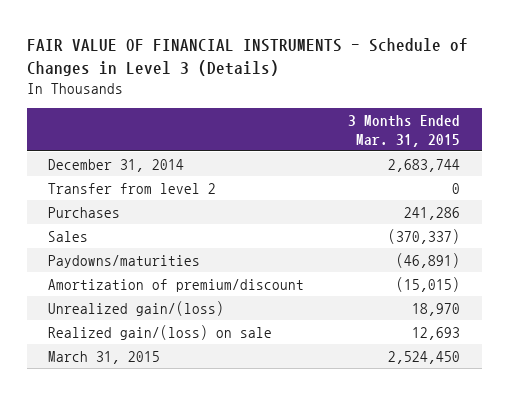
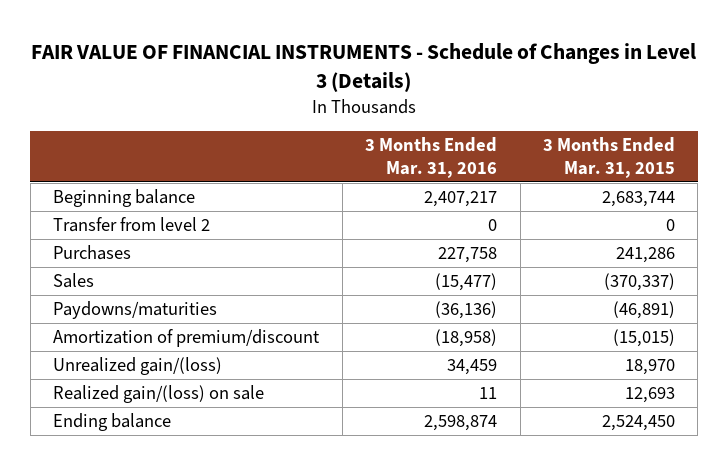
- | 3 Months Ended Mar. 31, 2015
+ | 3 Months Ended Mar. 31, 2016 | 3 Months Ended Mar. 31, 2015
- December 31, 2014 | 2,683,744
+ Beginning balance | 2,407,217 | 2,683,744
- March 31, 2015 | 2,524,450
+ Ending balance | 2,598,874 | 2,524,450

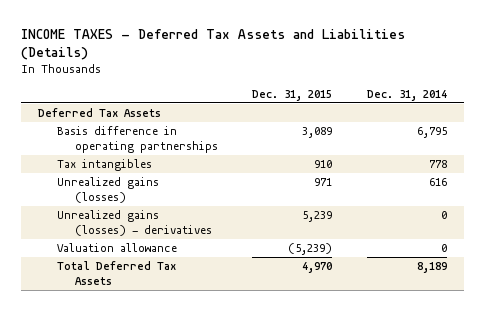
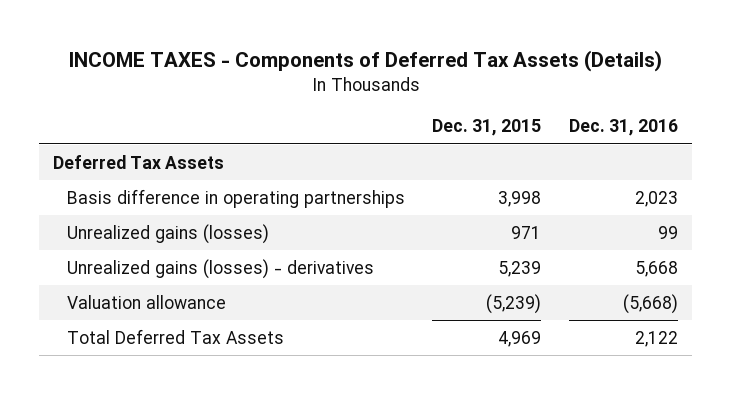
- INCOME TAXES - Deferred Tax Assets and Liabilities (Details)
+ INCOME TAXES - Components of Deferred Tax Assets (Details)
- | Dec. 31, 2015 | Dec. 31, 2014
+ | Dec. 31, 2015 | Dec. 31, 2016
- Basis difference in operating partnerships | 3,089 | 6,795
- Tax intangibles | 910 | 778
+ Basis difference in operating partnerships | 3,998 | 2,023
- Total Deferred Tax Assets | 4,970 | 8,189
+ Total Deferred Tax Assets | 4,969 | 2,122

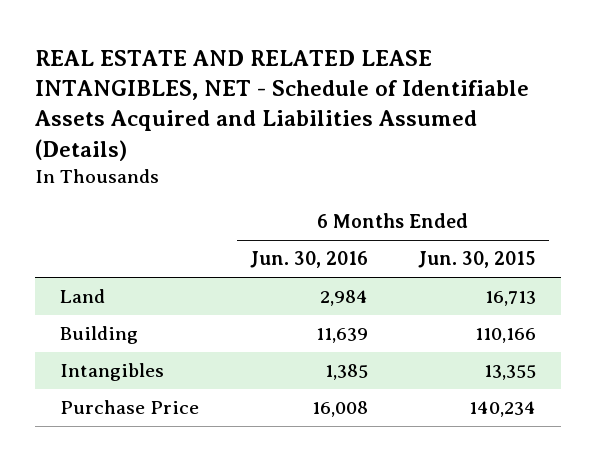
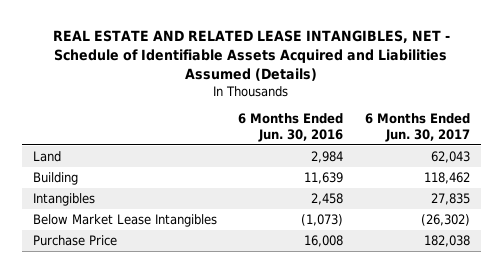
- | 6 Months Ended Jun. 30, 2016 | 6 Months Ended Jun. 30, 2015
+ | 6 Months Ended Jun. 30, 2016 | 6 Months Ended Jun. 30, 2017
- Intangibles | 1,385 | 13,355
+ Intangibles | 2,458 | 27,835
+ Below Market Lease Intangibles | (1,073) | (26,302)

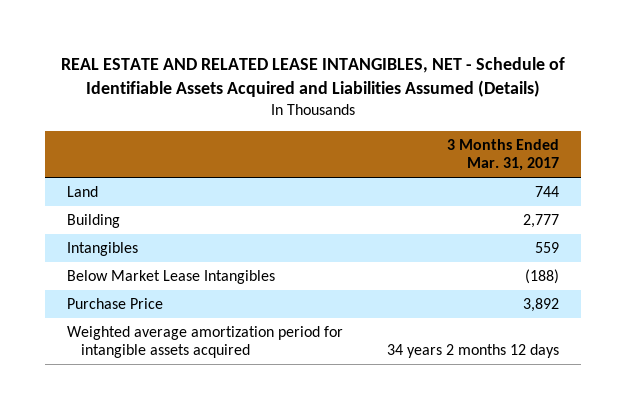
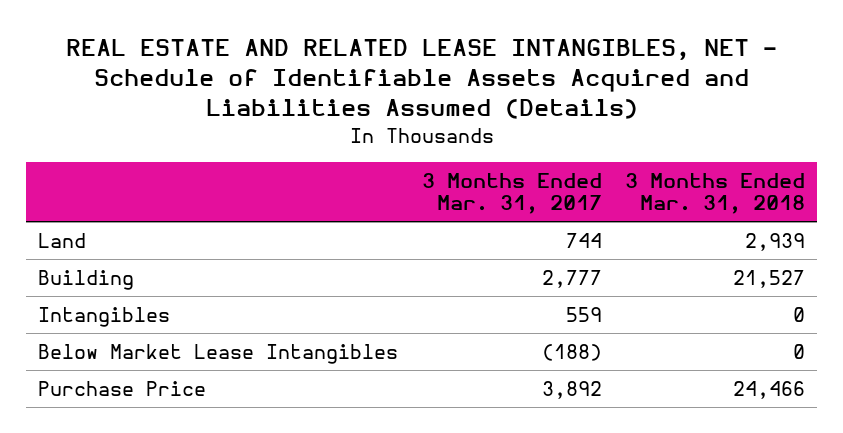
- | 3 Months Ended Mar. 31, 2017
+ | 3 Months Ended Mar. 31, 2017 | 3 Months Ended Mar. 31, 2018
- Weighted average amortization period for intangible assets acquired | 34 years 2 months 12 days

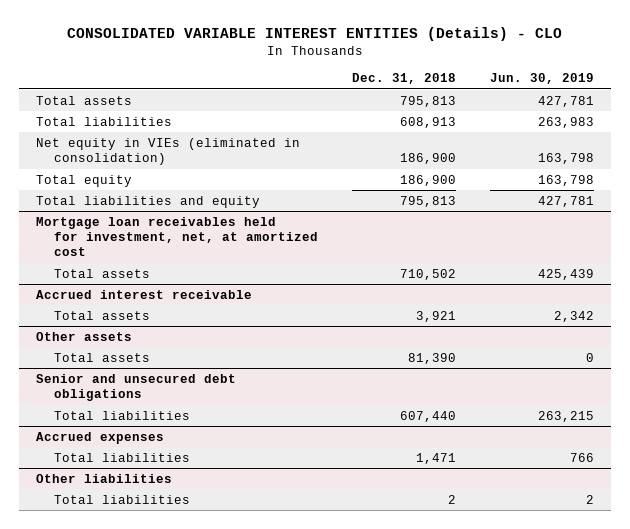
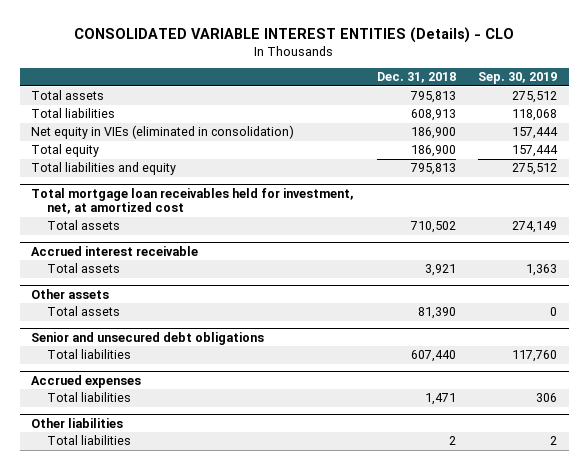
- | Dec. 31, 2018 | Jun. 30, 2019
+ | Dec. 31, 2018 | Sep. 30, 2019
- Mortgage loan receivables held for investment, net, at amortized cost
+ Total mortgage loan receivables held for investment, net, at amortized cost

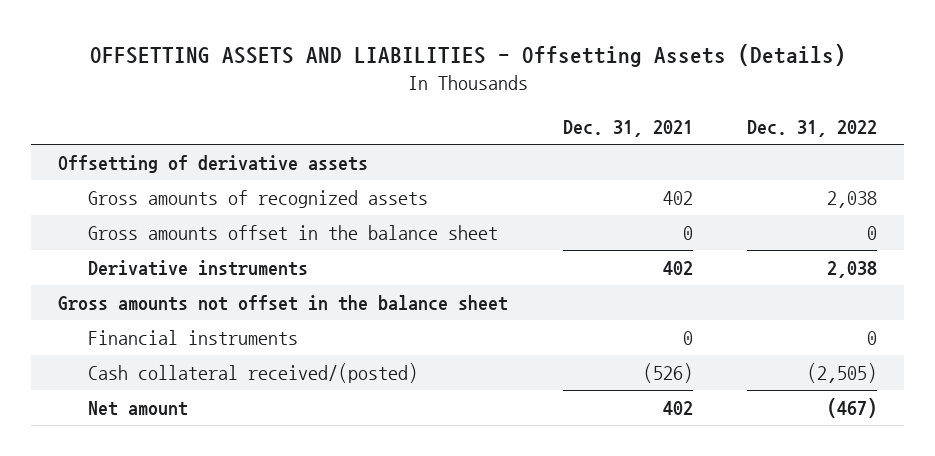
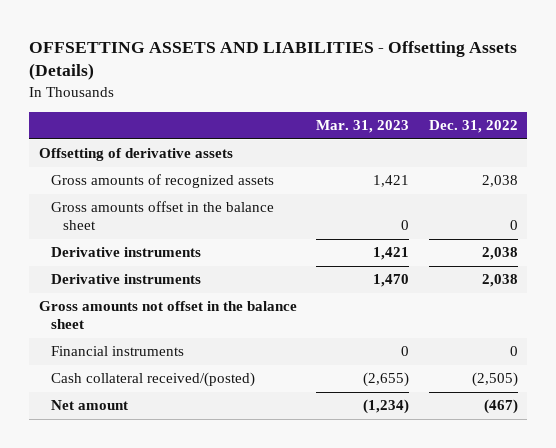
- | Dec. 31, 2021 | Dec. 31, 2022
+ | Mar. 31, 2023 | Dec. 31, 2022
+ Derivative instruments | 1,470 | 2,038

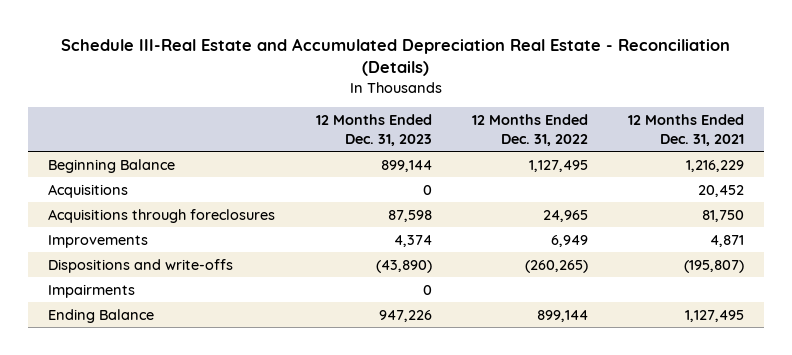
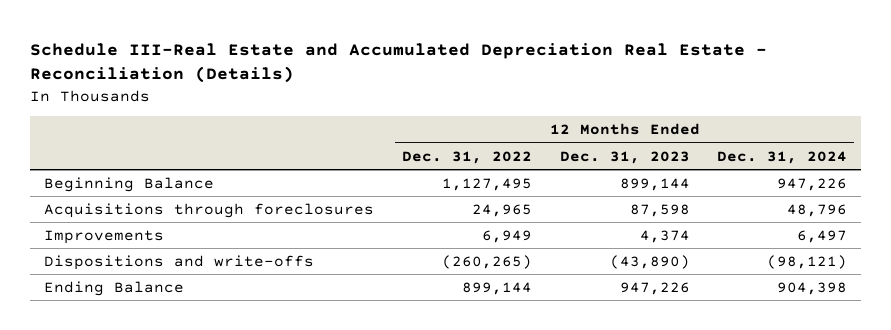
- | 12 Months Ended Dec. 31, 2023 | 12 Months Ended Dec. 31, 2022 | 12 Months Ended Dec. 31, 2021
+ | 12 Months Ended Dec. 31, 2022 | 12 Months Ended Dec. 31, 2023 | 12 Months Ended Dec. 31, 2024
- Acquisitions | 0 | | 20,452
- Impairments | 0 | |

